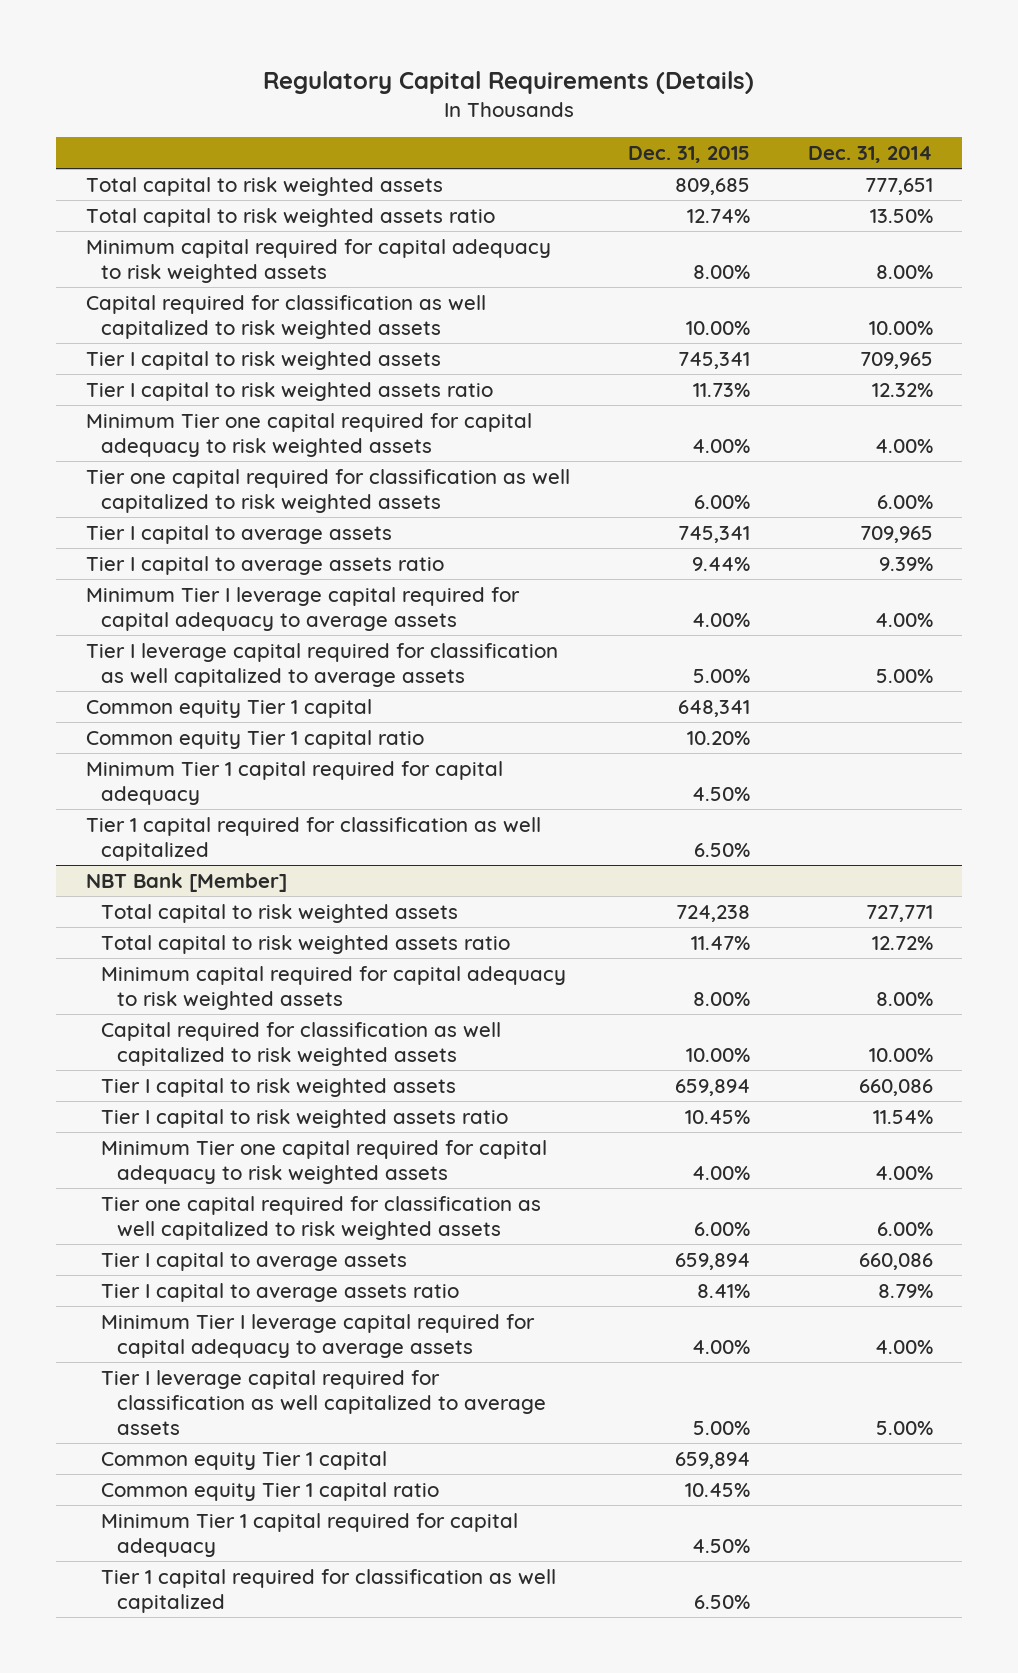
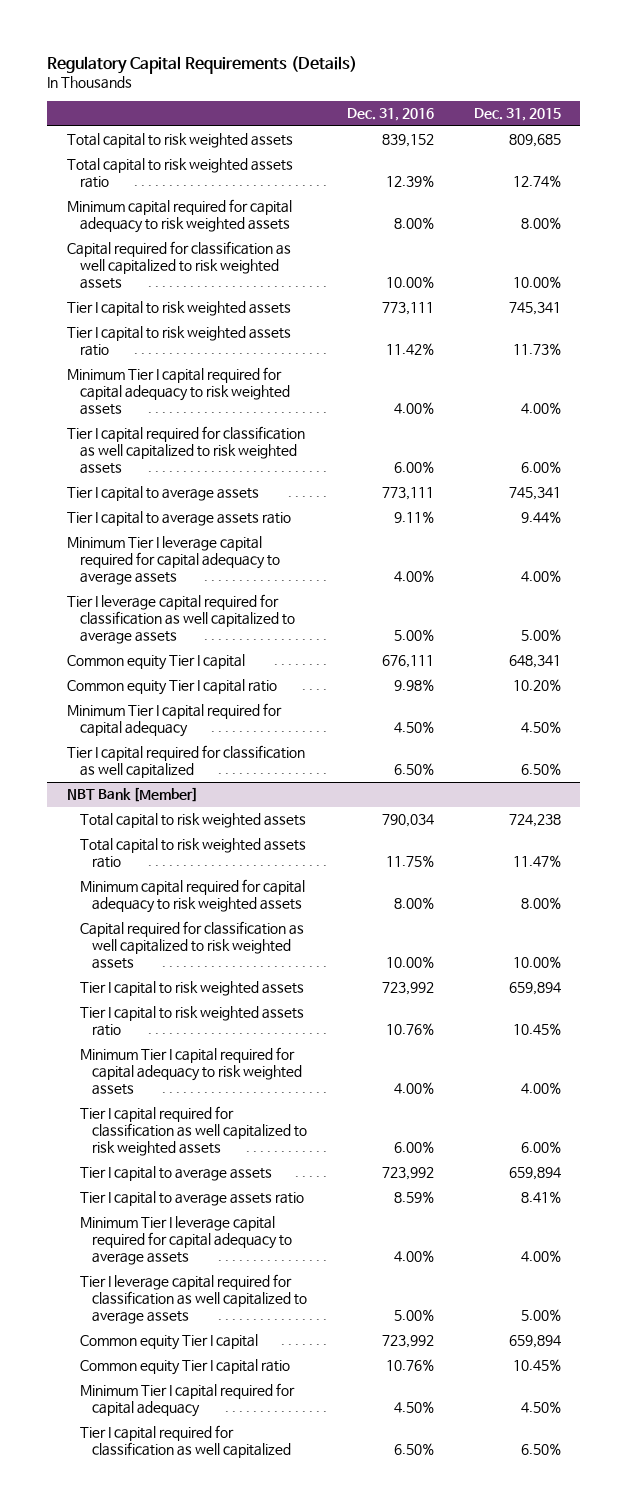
- | Dec. 31, 2015 | Dec. 31, 2014
+ | Dec. 31, 2016 | Dec. 31, 2015
- Minimum Tier one capital required for capital adequacy to risk weighted assets | 4.00% | 4.00%
- Tier one capital required for classification as well capitalized to risk weighted assets | 6.00% | 6.00%
+ Minimum Tier I capital required for capital adequacy to risk weighted assets | 4.00% | 4.00%
+ Tier I capital required for classification as well capitalized to risk weighted assets | 6.00% | 6.00%
- Common equity Tier 1 capital | 648,341 |
- Common equity Tier 1 capital ratio | 10.20% |
- Minimum Tier 1 capital required for capital adequacy | 4.50% |
- Tier 1 capital required for classification as well capitalized | 6.50% |
+ Common equity Tier I capital | 676,111 | 648,341
+ Common equity Tier I capital ratio | 9.98% | 10.20%
+ Minimum Tier I capital required for capital adequacy | 4.50% | 4.50%
+ Tier I capital required for classification as well capitalized | 6.50% | 6.50%
@ NBT Bank [Member]
- Minimum Tier one capital required for capital adequacy to risk weighted assets | 4.00% | 4.00%
- Tier one capital required for classification as well capitalized to risk weighted assets | 6.00% | 6.00%
+ Minimum Tier I capital required for capital adequacy to risk weighted assets | 4.00% | 4.00%
+ Tier I capital required for classification as well capitalized to risk weighted assets | 6.00% | 6.00%
- Common equity Tier 1 capital | 659,894 |
- Common equity Tier 1 capital ratio | 10.45% |
- Minimum Tier 1 capital required for capital adequacy | 4.50% |
- Tier 1 capital required for classification as well capitalized | 6.50% |
+ Common equity Tier I capital | 723,992 | 659,894
+ Common equity Tier I capital ratio | 10.76% | 10.45%
+ Minimum Tier I capital required for capital adequacy | 4.50% | 4.50%
+ Tier I capital required for classification as well capitalized | 6.50% | 6.50%

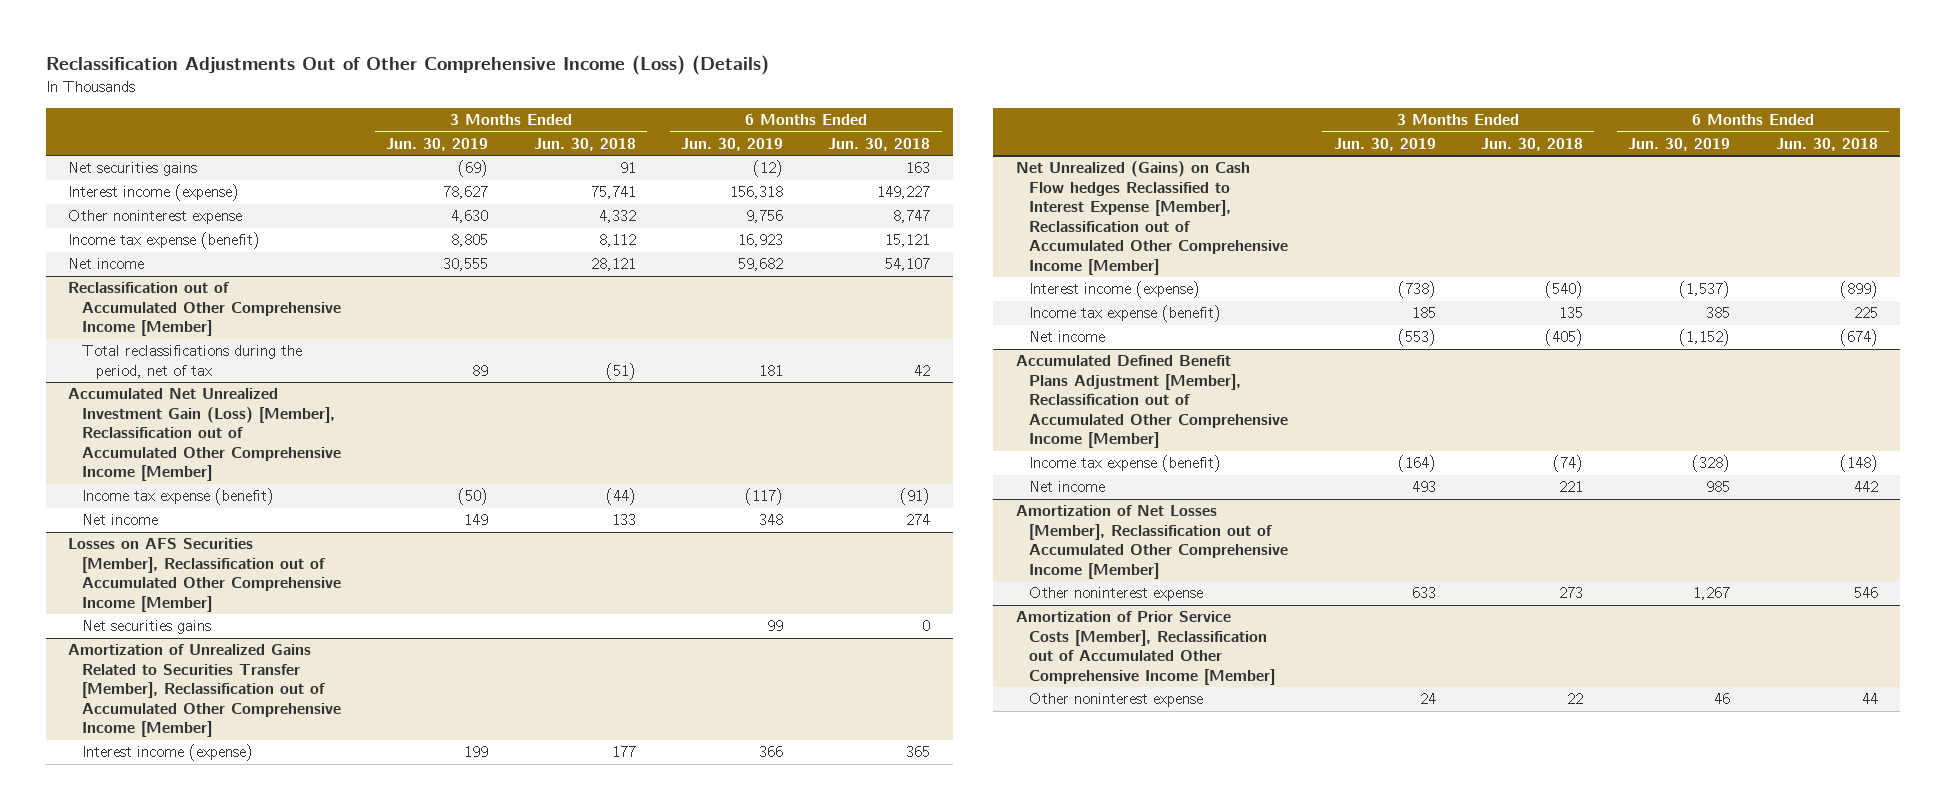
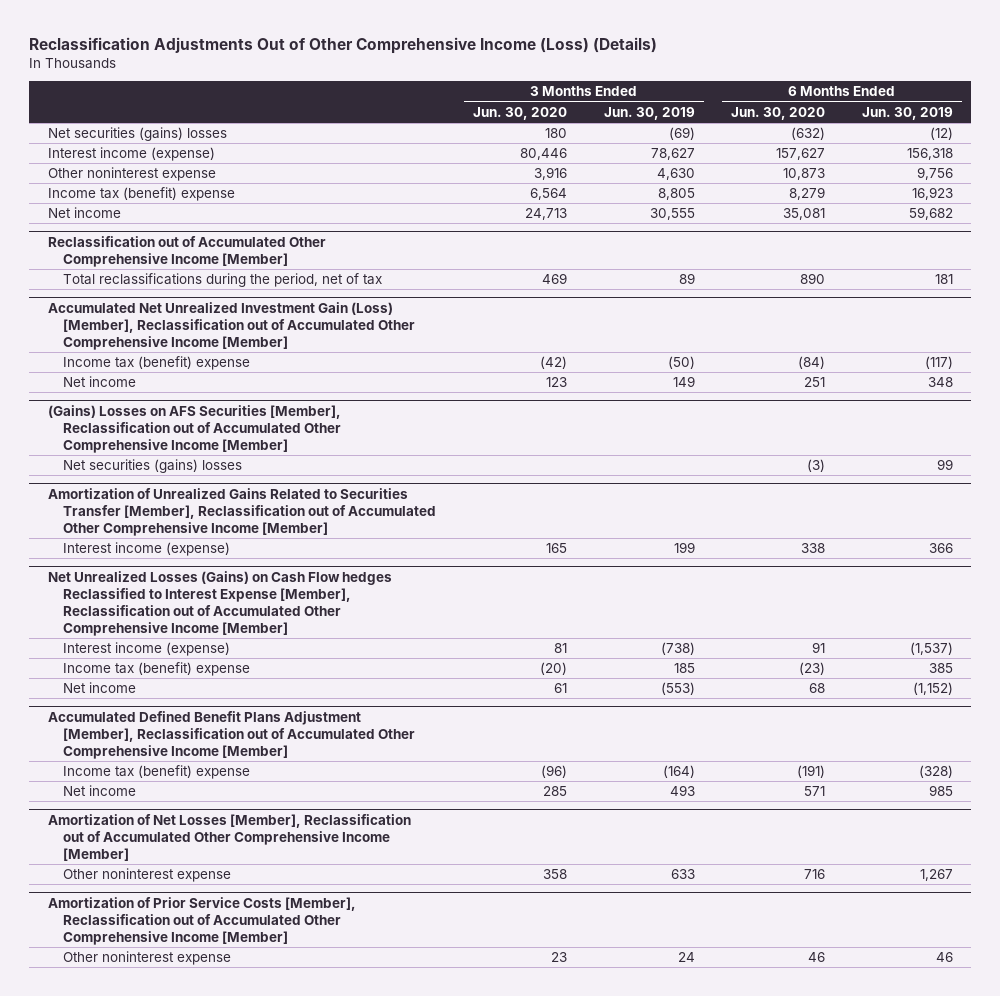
- | 3 Months Ended Jun. 30, 2019 | 3 Months Ended Jun. 30, 2018 | 6 Months Ended Jun. 30, 2019 | 6 Months Ended Jun. 30, 2018
+ | 3 Months Ended Jun. 30, 2020 | 3 Months Ended Jun. 30, 2019 | 6 Months Ended Jun. 30, 2020 | 6 Months Ended Jun. 30, 2019
- Net securities gains | (69) | 91 | (12) | 163
+ Net securities (gains) losses | 180 | (69) | (632) | (12)
- Income tax expense (benefit) | 8,805 | 8,112 | 16,923 | 15,121
+ Income tax (benefit) expense | 6,564 | 8,805 | 8,279 | 16,923
@ Accumulated Net Unrealized Investment Gain (Loss) [Member], Reclassification out of Accumulated Other Comprehensive Income [Member]
- Income tax expense (benefit) | (50) | (44) | (117) | (91)
+ Income tax (benefit) expense | (42) | (50) | (84) | (117)
- Losses on AFS Securities [Member], Reclassification out of Accumulated Other Comprehensive Income [Member]
- Net securities gains | | | 99 | 0
+ (Gains) Losses on AFS Securities [Member], Reclassification out of Accumulated Other Comprehensive Income [Member]
+ Net securities (gains) losses | | | (3) | 99
- Net Unrealized (Gains) on Cash Flow hedges Reclassified to Interest Expense [Member], Reclassification out of Accumulated Other Comprehensive Income [Member]
+ Net Unrealized Losses (Gains) on Cash Flow hedges Reclassified to Interest Expense [Member], Reclassification out of Accumulated Other Comprehensive Income [Member]
- Income tax expense (benefit) | 185 | 135 | 385 | 225
+ Income tax (benefit) expense | (20) | 185 | (23) | 385
@ Accumulated Defined Benefit Plans Adjustment [Member], Reclassification out of Accumulated Other Comprehensive Income [Member]
- Income tax expense (benefit) | (164) | (74) | (328) | (148)
+ Income tax (benefit) expense | (96) | (164) | (191) | (328)

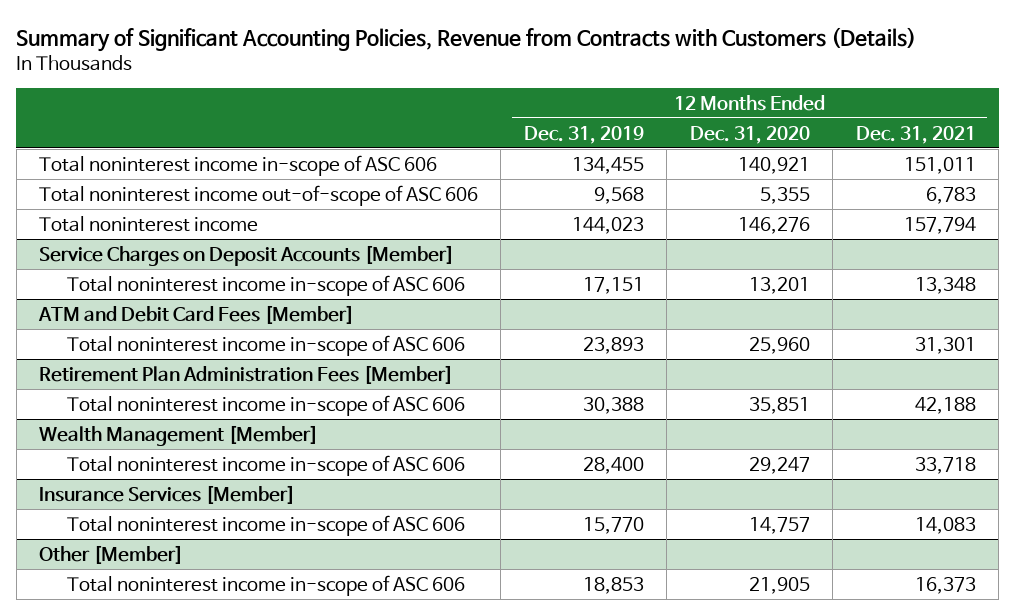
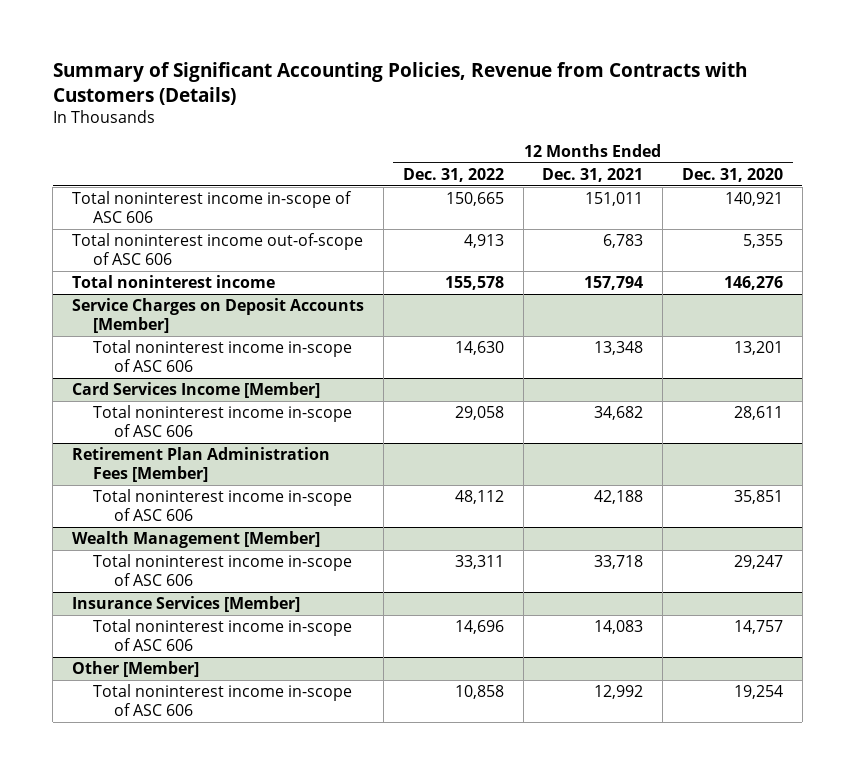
- | 12 Months Ended Dec. 31, 2019 | 12 Months Ended Dec. 31, 2020 | 12 Months Ended Dec. 31, 2021
+ | 12 Months Ended Dec. 31, 2022 | 12 Months Ended Dec. 31, 2021 | 12 Months Ended Dec. 31, 2020
- ATM and Debit Card Fees [Member]
- Total noninterest income in-scope of ASC 606 | 23,893 | 25,960 | 31,301
+ Card Services Income [Member]
+ Total noninterest income in-scope of ASC 606 | 29,058 | 34,682 | 28,611
@ Other [Member]
- Total noninterest income in-scope of ASC 606 | 18,853 | 21,905 | 16,373
+ Total noninterest income in-scope of ASC 606 | 10,858 | 12,992 | 19,254

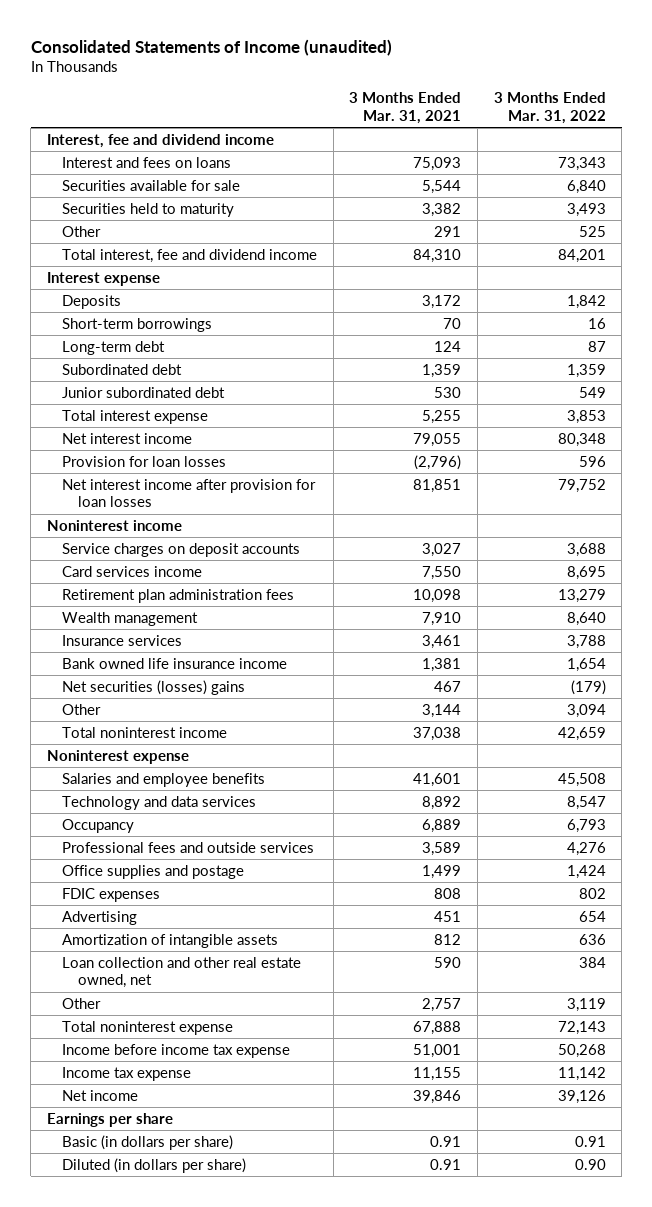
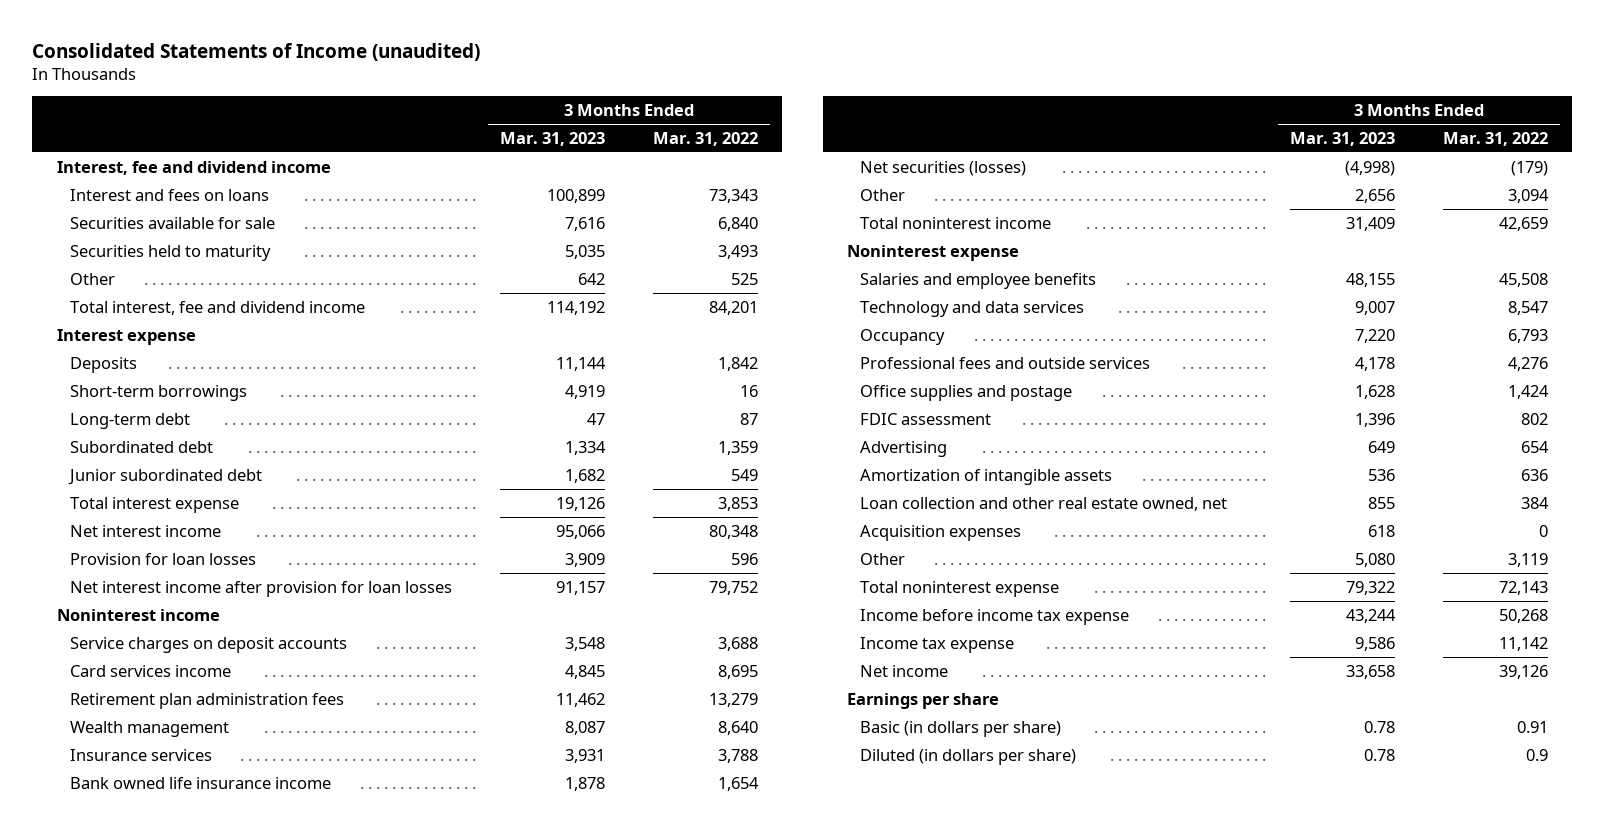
- | 3 Months Ended Mar. 31, 2021 | 3 Months Ended Mar. 31, 2022
+ | 3 Months Ended Mar. 31, 2023 | 3 Months Ended Mar. 31, 2022
- Net securities (losses) gains | 467 | (179)
+ Net securities (losses) | (4,998) | (179)
- FDIC expenses | 808 | 802
+ FDIC assessment | 1,396 | 802
+ Acquisition expenses | 618 | 0
- Diluted (in dollars per share) | 0.91 | 0.90
+ Diluted (in dollars per share) | 0.78 | 0.9

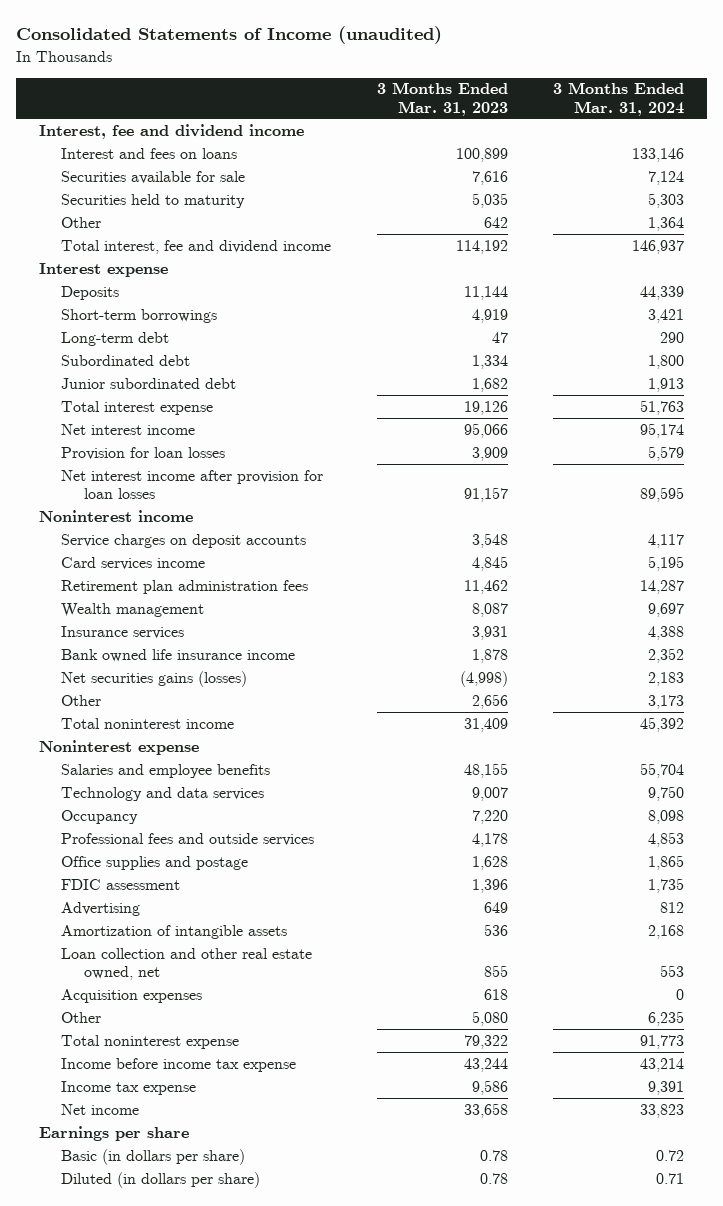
- | 3 Months Ended Mar. 31, 2023 | 3 Months Ended Mar. 31, 2022
+ | 3 Months Ended Mar. 31, 2023 | 3 Months Ended Mar. 31, 2024
- Net securities (losses) | (4,998) | (179)
+ Net securities gains (losses) | (4,998) | 2,183

